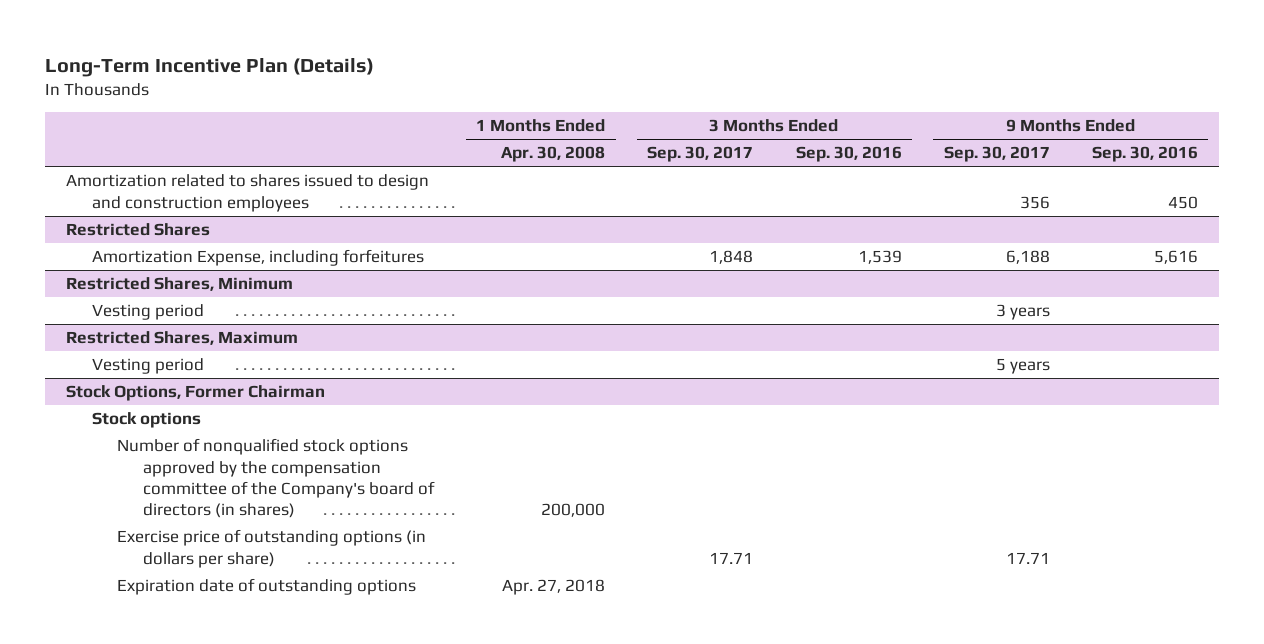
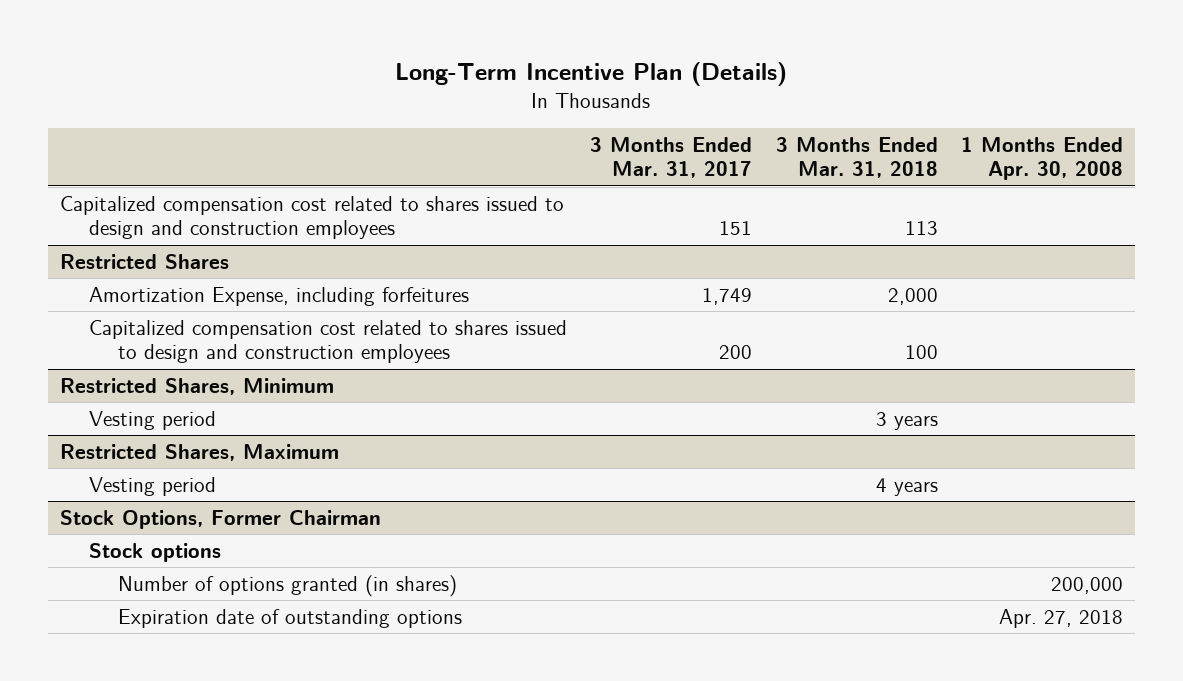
- | 1 Months Ended Apr. 30, 2008 | 3 Months Ended Sep. 30, 2017 | 3 Months Ended Sep. 30, 2016 | 9 Months Ended Sep. 30, 2017 | 9 Months Ended Sep. 30, 2016
+ | 3 Months Ended Mar. 31, 2017 | 3 Months Ended Mar. 31, 2018 | 1 Months Ended Apr. 30, 2008
- Amortization related to shares issued to design and construction employees | | | | 356 | 450
+ Capitalized compensation cost related to shares issued to design and construction employees | 151 | 113 |
@ Restricted Shares
+ Capitalized compensation cost related to shares issued to design and construction employees | 200 | 100 |
@ Stock Options, Former Chairman
- Number of nonqualified stock options approved by the compensation committee of the Company's board of directors (in shares) | 200,000 | | | |
- Exercise price of outstanding options (in dollars per share) | | 17.71 | | 17.71 |
+ Number of options granted (in shares) | | | 200,000

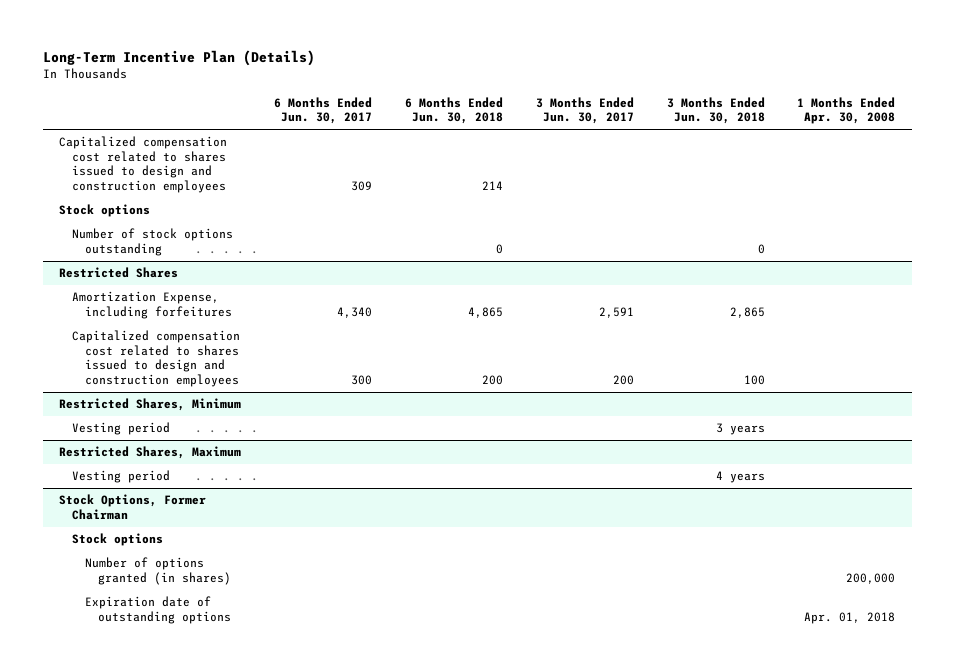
- | 3 Months Ended Mar. 31, 2017 | 3 Months Ended Mar. 31, 2018 | 1 Months Ended Apr. 30, 2008
+ | 6 Months Ended Jun. 30, 2017 | 6 Months Ended Jun. 30, 2018 | 3 Months Ended Jun. 30, 2017 | 3 Months Ended Jun. 30, 2018 | 1 Months Ended Apr. 30, 2008
+ Stock options
+ Number of stock options outstanding | | 0 | | 0 |
@ Stock Options, Former Chairman
- Expiration date of outstanding options | | | Apr. 27, 2018
+ Expiration date of outstanding options | | | | | Apr. 01, 2018

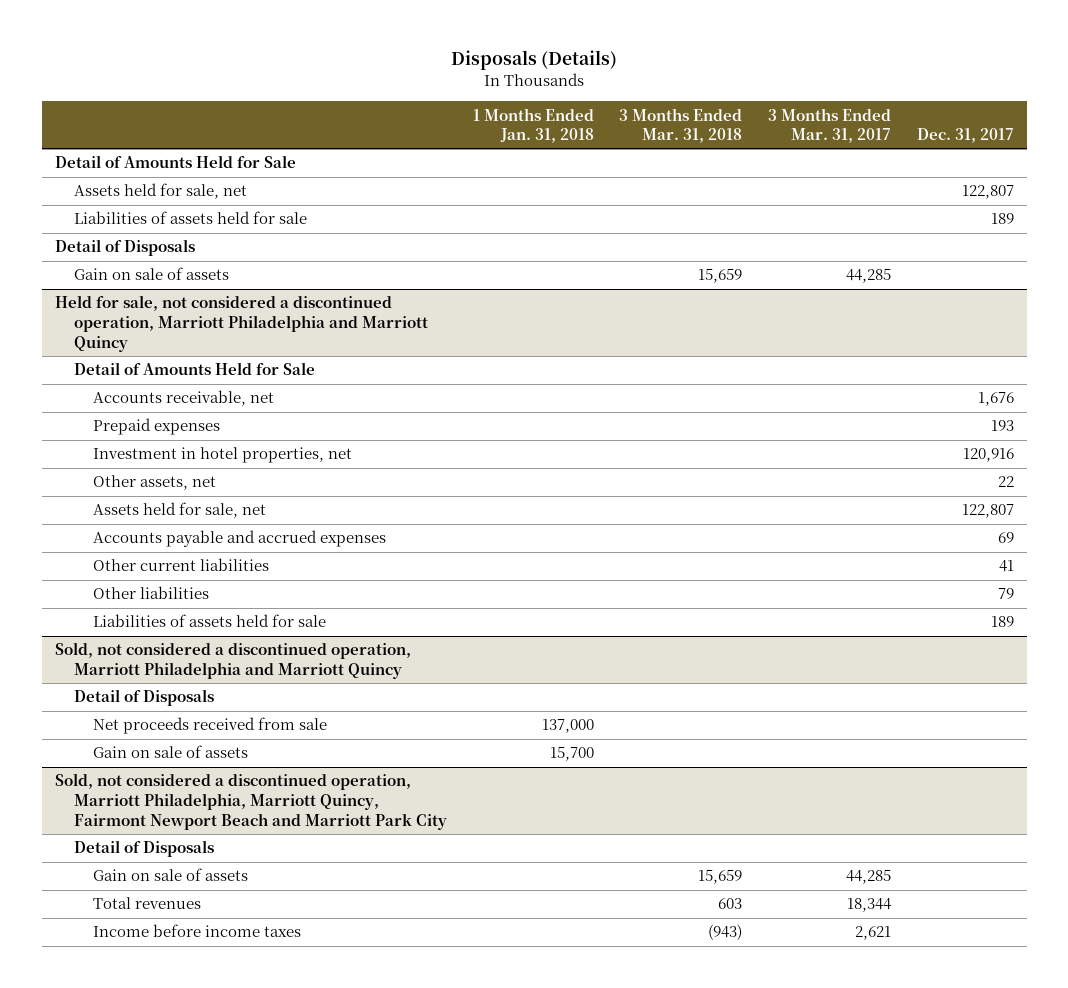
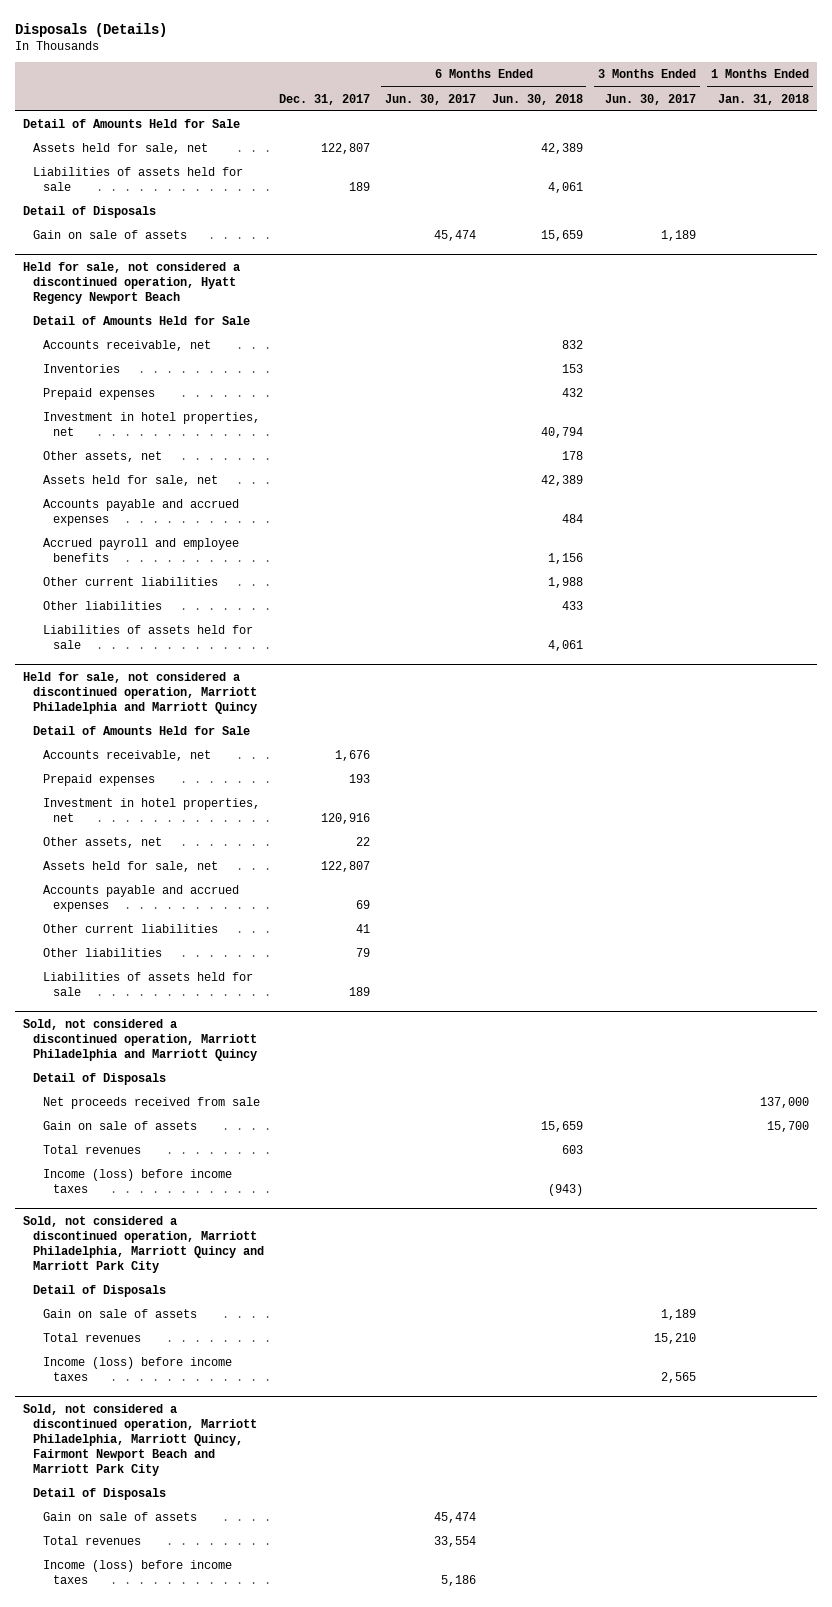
- | 1 Months Ended Jan. 31, 2018 | 3 Months Ended Mar. 31, 2018 | 3 Months Ended Mar. 31, 2017 | Dec. 31, 2017
+ | Dec. 31, 2017 | 6 Months Ended Jun. 30, 2017 | 6 Months Ended Jun. 30, 2018 | 3 Months Ended Jun. 30, 2017 | 1 Months Ended Jan. 31, 2018
+ Held for sale, not considered a discontinued operation, Hyatt Regency Newport Beach
+ Detail of Amounts Held for Sale
+ Accounts receivable, net | | | 832 | |
+ Inventories | | | 153 | |
+ Prepaid expenses | | | 432 | |
+ Investment in hotel properties, net | | | 40,794 | |
+ Other assets, net | | | 178 | |
+ Assets held for sale, net | | | 42,389 | |
+ Accounts payable and accrued expenses | | | 484 | |
+ Accrued payroll and employee benefits | | | 1,156 | |
+ Other current liabilities | | | 1,988 | |
+ Other liabilities | | | 433 | |
+ Liabilities of assets held for sale | | | 4,061 | |
@ Sold, not considered a discontinued operation, Marriott Philadelphia and Marriott Quincy
+ Total revenues | | | 603 | |
+ Income (loss) before income taxes | | | (943) | |
+ Sold, not considered a discontinued operation, Marriott Philadelphia, Marriott Quincy and Marriott Park City
+ Detail of Disposals
+ Gain on sale of assets | | | | 1,189 |
+ Total revenues | | | | 15,210 |
+ Income (loss) before income taxes | | | | 2,565 |
@ Sold, not considered a discontinued operation, Marriott Philadelphia, Marriott Quincy, Fairmont Newport Beach and Marriott Park City
- Income before income taxes | | (943) | 2,621 |
+ Income (loss) before income taxes | | 5,186 | | |

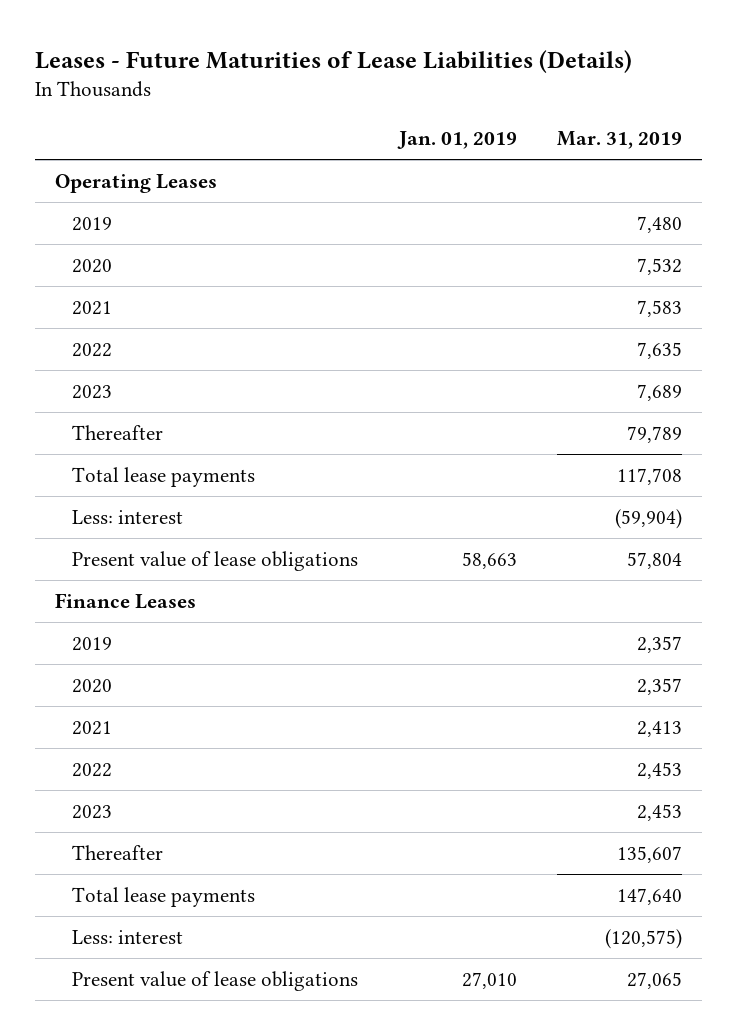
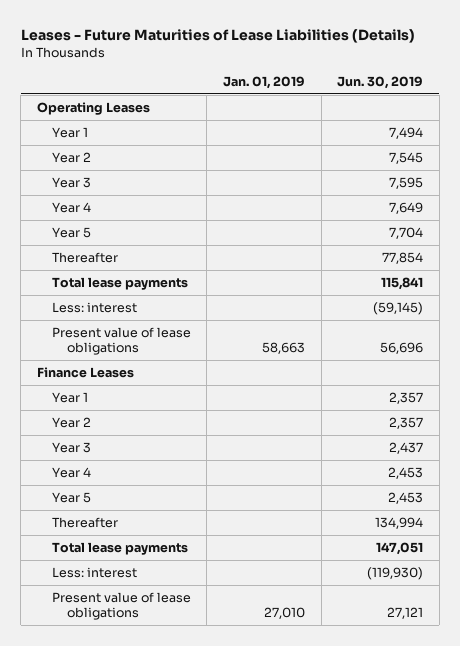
- | Jan. 01, 2019 | Mar. 31, 2019
+ | Jan. 01, 2019 | Jun. 30, 2019
- 2019 | | 7,480
- 2020 | | 7,532
- 2021 | | 7,583
- 2022 | | 7,635
- 2023 | | 7,689
+ Year 1 | | 7,494
+ Year 2 | | 7,545
+ Year 3 | | 7,595
+ Year 4 | | 7,649
+ Year 5 | | 7,704
- 2019 | | 2,357
- 2020 | | 2,357
- 2021 | | 2,413
- 2022 | | 2,453
- 2023 | | 2,453
+ Year 1 | | 2,357
+ Year 2 | | 2,357
+ Year 3 | | 2,437
+ Year 4 | | 2,453
+ Year 5 | | 2,453

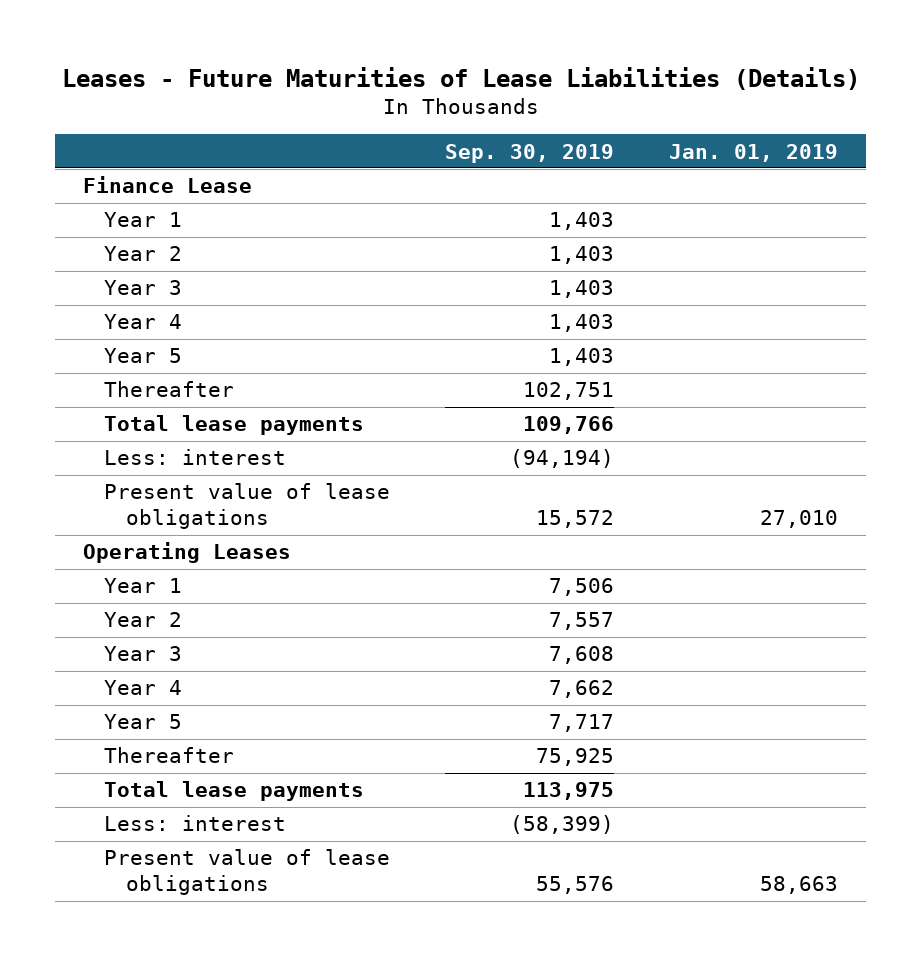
- | Jan. 01, 2019 | Jun. 30, 2019
+ | Sep. 30, 2019 | Jan. 01, 2019
+ Finance Lease
- Finance Leases
moved up: Present value of lease obligations | 15,572 | 27,010
moved down: Operating Leases
moved down: Present value of lease obligations | 55,576 | 58,663

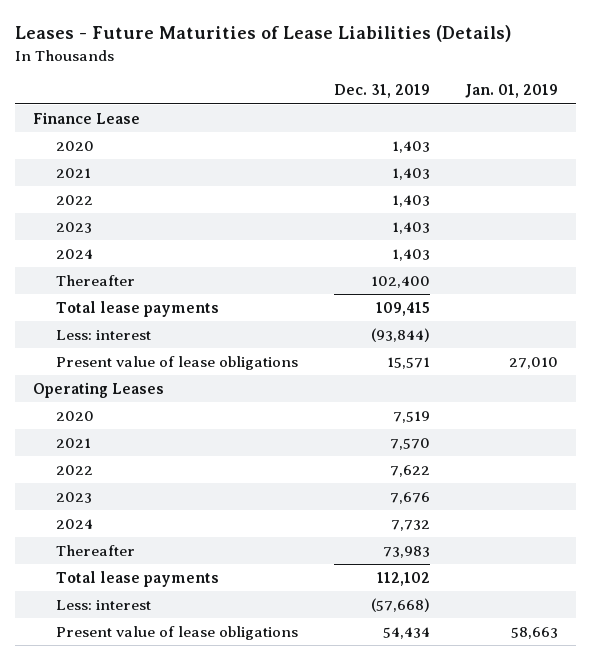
- | Sep. 30, 2019 | Jan. 01, 2019
+ | Dec. 31, 2019 | Jan. 01, 2019
- Year 1 | 1,403 |
- Year 2 | 1,403 |
- Year 3 | 1,403 |
- Year 4 | 1,403 |
- Year 5 | 1,403 |
+ 2020 | 1,403 |
+ 2021 | 1,403 |
+ 2022 | 1,403 |
+ 2023 | 1,403 |
+ 2024 | 1,403 |
- Year 1 | 7,506 |
- Year 2 | 7,557 |
- Year 3 | 7,608 |
- Year 4 | 7,662 |
- Year 5 | 7,717 |
+ 2020 | 7,519 |
+ 2021 | 7,570 |
+ 2022 | 7,622 |
+ 2023 | 7,676 |
+ 2024 | 7,732 |

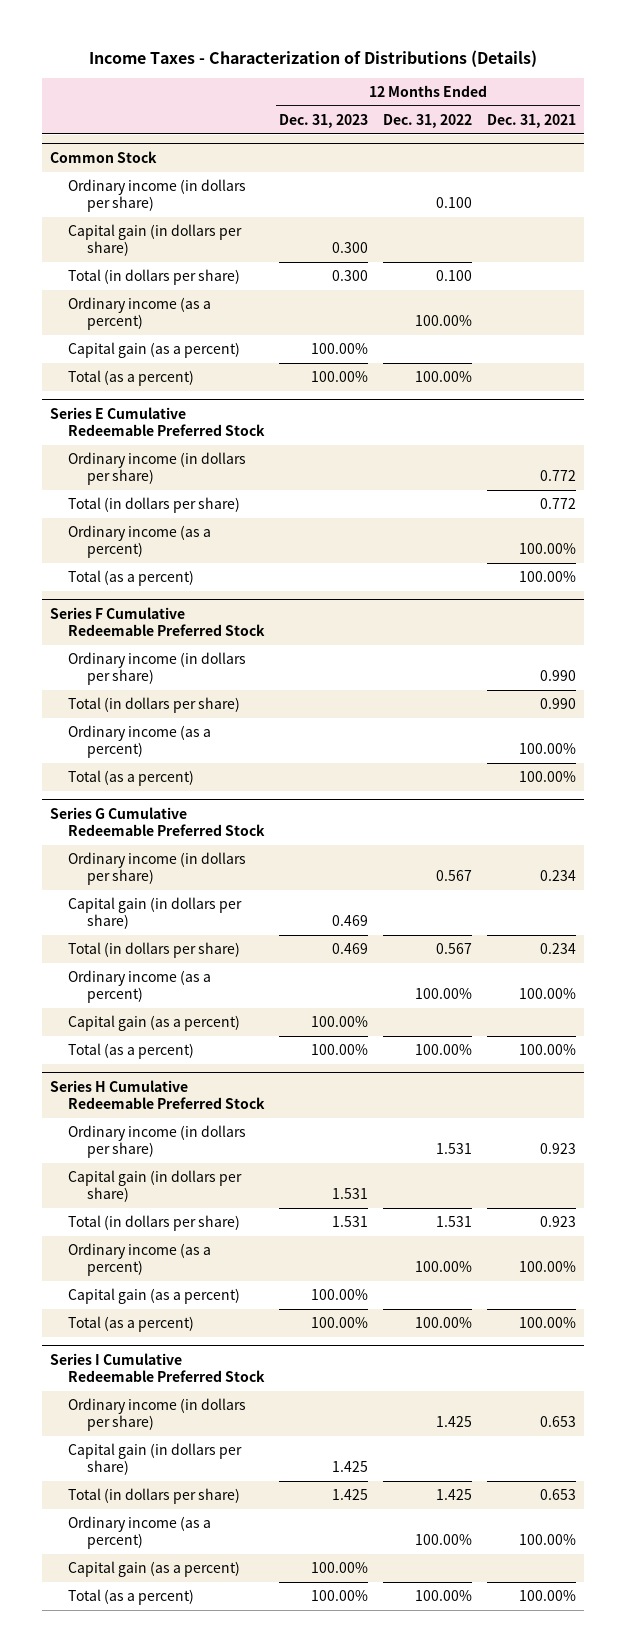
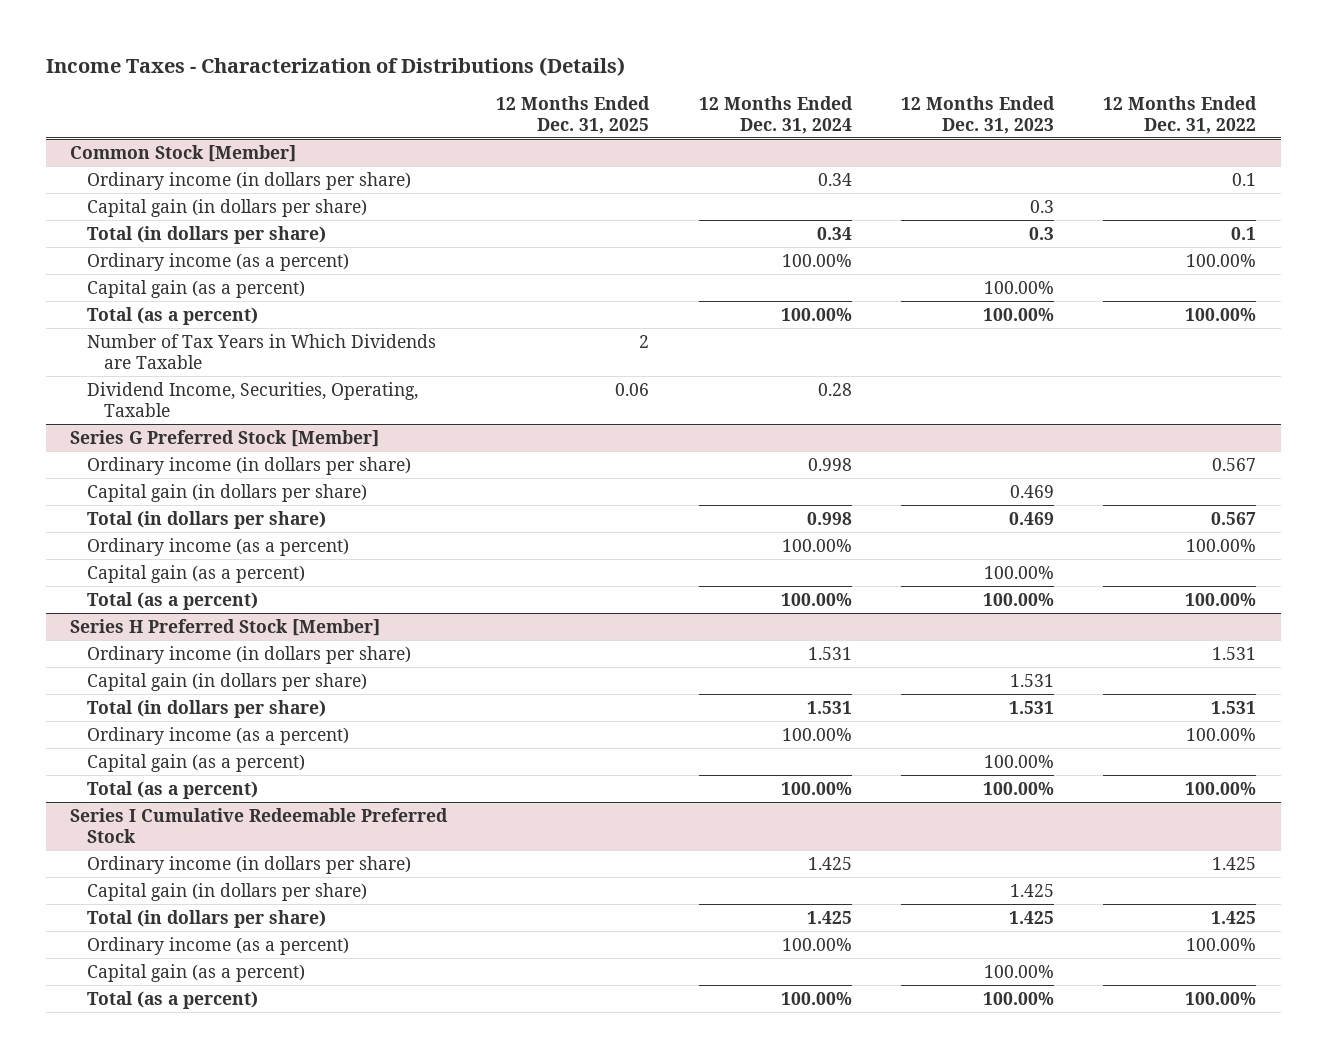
- | 12 Months Ended Dec. 31, 2023 | 12 Months Ended Dec. 31, 2022 | 12 Months Ended Dec. 31, 2021
+ | 12 Months Ended Dec. 31, 2025 | 12 Months Ended Dec. 31, 2024 | 12 Months Ended Dec. 31, 2023 | 12 Months Ended Dec. 31, 2022
- Common Stock
- Ordinary income (in dollars per share) | | 0.100 |
- Capital gain (in dollars per share) | 0.300 | |
- Total (in dollars per share) | 0.300 | 0.100 |
+ Common Stock [Member]
+ Ordinary income (in dollars per share) | | 0.34 | | 0.1
+ Capital gain (in dollars per share) | | | 0.3 |
+ Total (in dollars per share) | | 0.34 | 0.3 | 0.1
- Series E Cumulative Redeemable Preferred Stock
- Ordinary income (in dollars per share) | | | 0.772
- Total (in dollars per share) | | | 0.772
- Ordinary income (as a percent) | | | 100.00%
- Total (as a percent) | | | 100.00%
- Series F Cumulative Redeemable Preferred Stock
- Ordinary income (in dollars per share) | | | 0.990
- Total (in dollars per share) | | | 0.990
- Ordinary income (as a percent) | | | 100.00%
- Total (as a percent) | | | 100.00%
- Series G Cumulative Redeemable Preferred Stock
+ Number of Tax Years in Which Dividends are Taxable | 2 | | |
+ Dividend Income, Securities, Operating, Taxable | 0.06 | 0.28 | |
+ Series G Preferred Stock [Member]
- Series H Cumulative Redeemable Preferred Stock
+ Series H Preferred Stock [Member]

